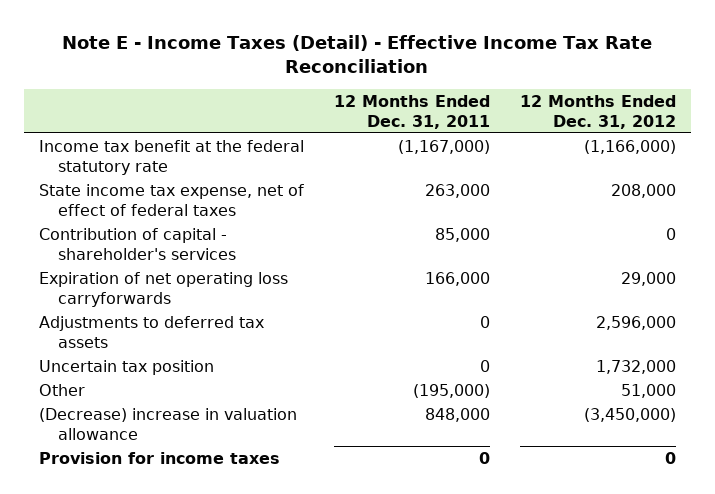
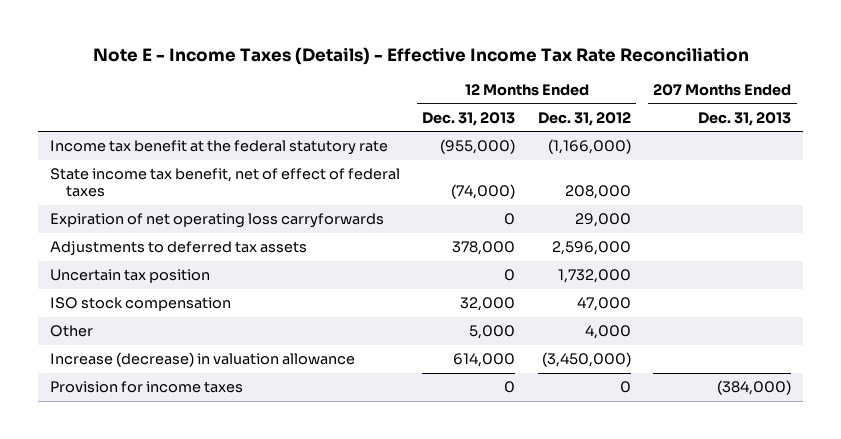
- Note E - Income Taxes (Detail) - Effective Income Tax Rate Reconciliation
+ Note E - Income Taxes (Details) - Effective Income Tax Rate Reconciliation
- | 12 Months Ended Dec. 31, 2011 | 12 Months Ended Dec. 31, 2012
+ | 12 Months Ended Dec. 31, 2013 | 12 Months Ended Dec. 31, 2012 | 207 Months Ended Dec. 31, 2013
- State income tax expense, net of effect of federal taxes | 263,000 | 208,000
- Contribution of capital - shareholder's services | 85,000 | 0
+ State income tax benefit, net of effect of federal taxes | (74,000) | 208,000 |
- Other | (195,000) | 51,000
- (Decrease) increase in valuation allowance | 848,000 | (3,450,000)
+ ISO stock compensation | 32,000 | 47,000 |
+ Other | 5,000 | 4,000 |
+ Increase (decrease) in valuation allowance | 614,000 | (3,450,000) |

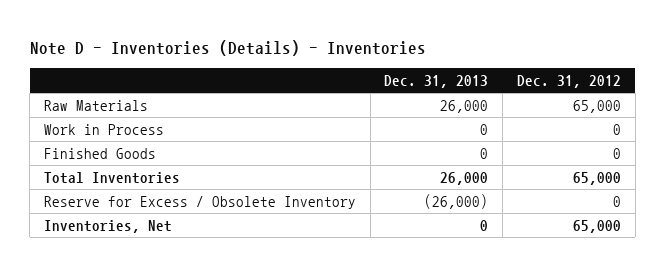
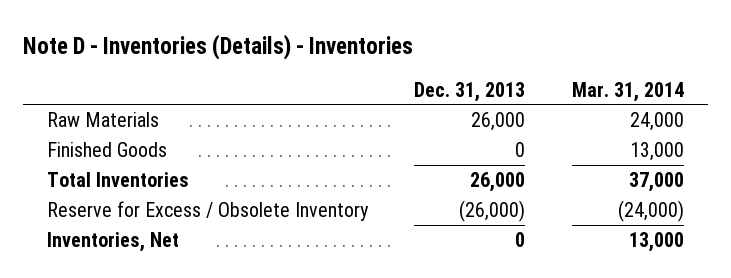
- | Dec. 31, 2013 | Dec. 31, 2012
+ | Dec. 31, 2013 | Mar. 31, 2014
- Work in Process | 0 | 0

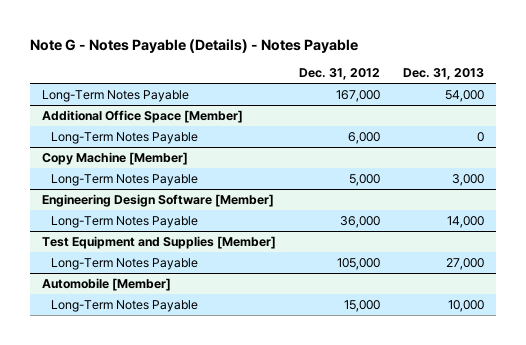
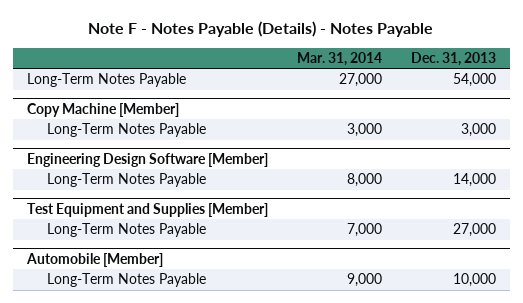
- Note G - Notes Payable (Details) - Notes Payable
+ Note F - Notes Payable (Details) - Notes Payable
- | Dec. 31, 2012 | Dec. 31, 2013
+ | Mar. 31, 2014 | Dec. 31, 2013
- Additional Office Space [Member]
- Long-Term Notes Payable | 6,000 | 0

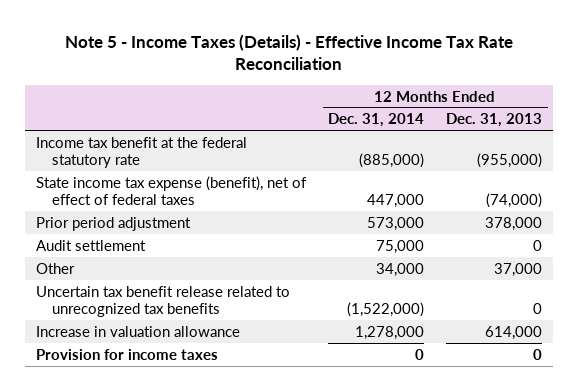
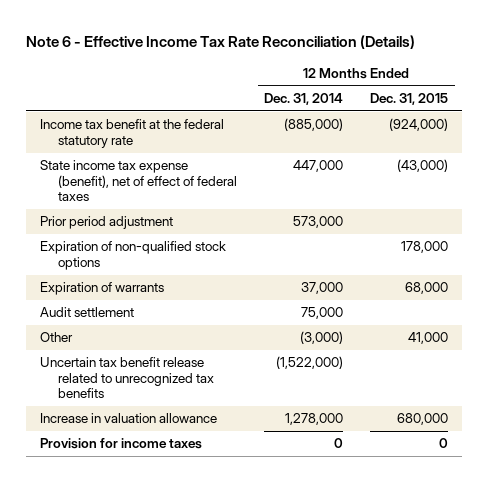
- Note 5 - Income Taxes (Details) - Effective Income Tax Rate Reconciliation
+ Note 6 - Effective Income Tax Rate Reconciliation (Details)
- | 12 Months Ended Dec. 31, 2014 | 12 Months Ended Dec. 31, 2013
+ | 12 Months Ended Dec. 31, 2014 | 12 Months Ended Dec. 31, 2015
+ Expiration of non-qualified stock options | | 178,000
+ Expiration of warrants | 37,000 | 68,000
- Other | 34,000 | 37,000
+ Other | (3,000) | 41,000

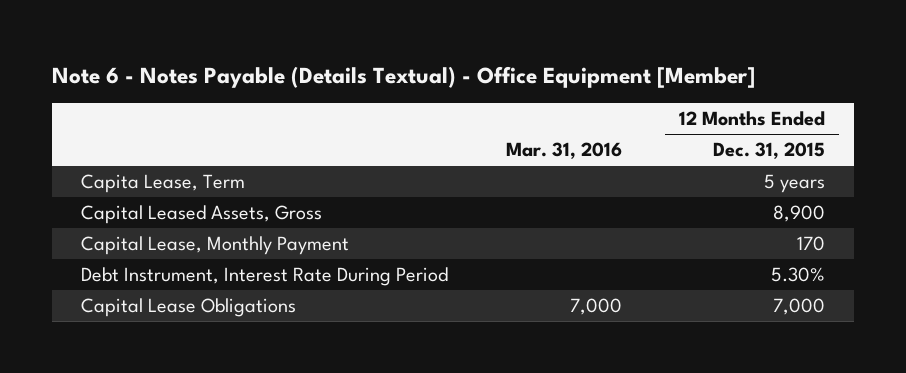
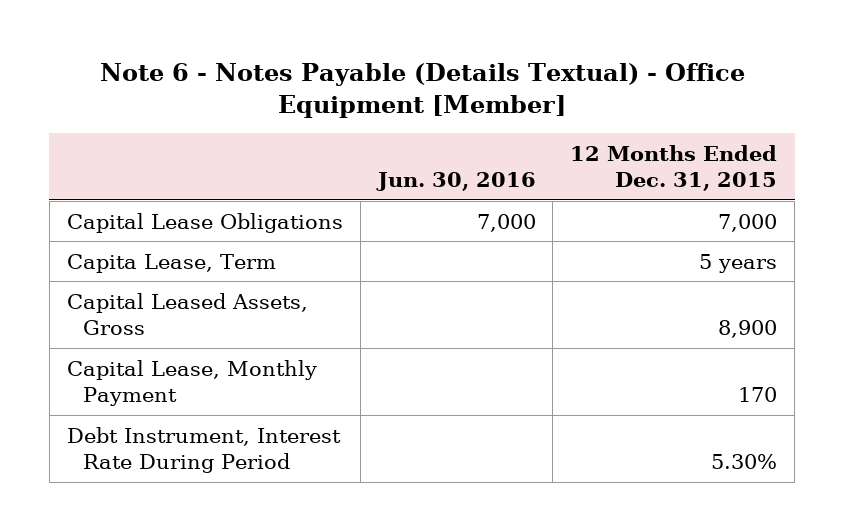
- | Mar. 31, 2016 | 12 Months Ended Dec. 31, 2015
+ | Jun. 30, 2016 | 12 Months Ended Dec. 31, 2015
moved up: Capital Lease Obligations | 7,000 | 7,000

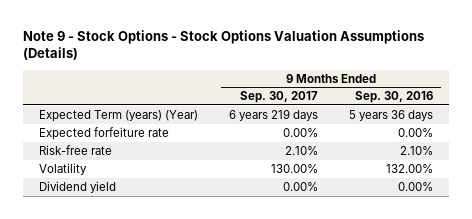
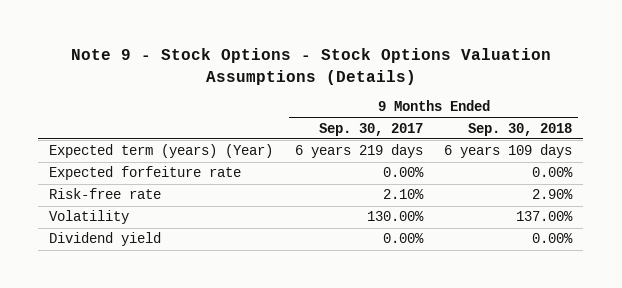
- | 9 Months Ended Sep. 30, 2017 | 9 Months Ended Sep. 30, 2016
+ | 9 Months Ended Sep. 30, 2017 | 9 Months Ended Sep. 30, 2018
- Expected Term (years) (Year) | 6 years 219 days | 5 years 36 days
+ Expected term (years) (Year) | 6 years 219 days | 6 years 109 days

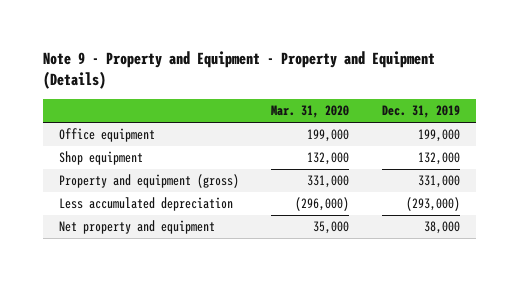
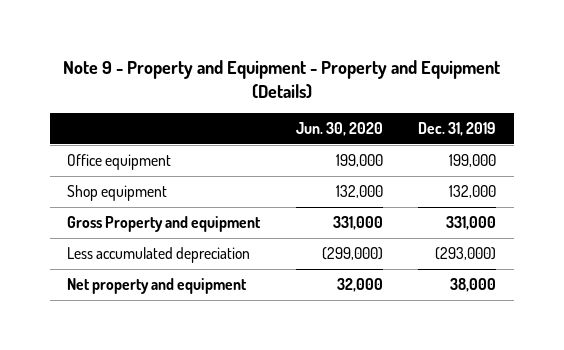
- | Mar. 31, 2020 | Dec. 31, 2019
+ | Jun. 30, 2020 | Dec. 31, 2019
- Property and equipment (gross) | 331,000 | 331,000
+ Gross Property and equipment | 331,000 | 331,000

